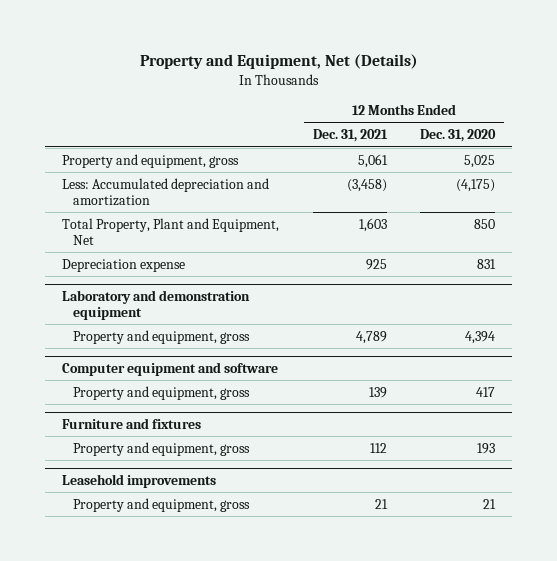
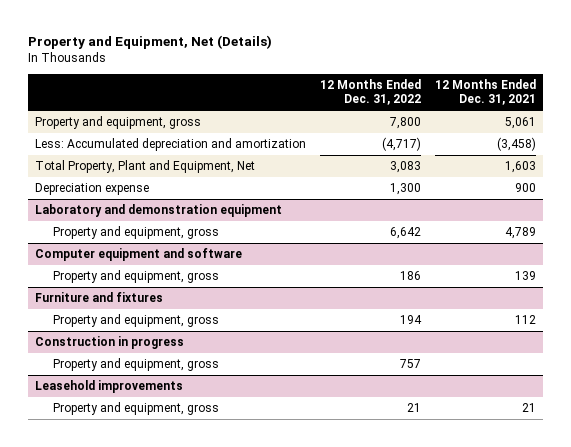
- | 12 Months Ended Dec. 31, 2021 | 12 Months Ended Dec. 31, 2020
+ | 12 Months Ended Dec. 31, 2022 | 12 Months Ended Dec. 31, 2021
- Depreciation expense | 925 | 831
+ Depreciation expense | 1,300 | 900
+ Construction in progress
+ Property and equipment, gross | 757 |

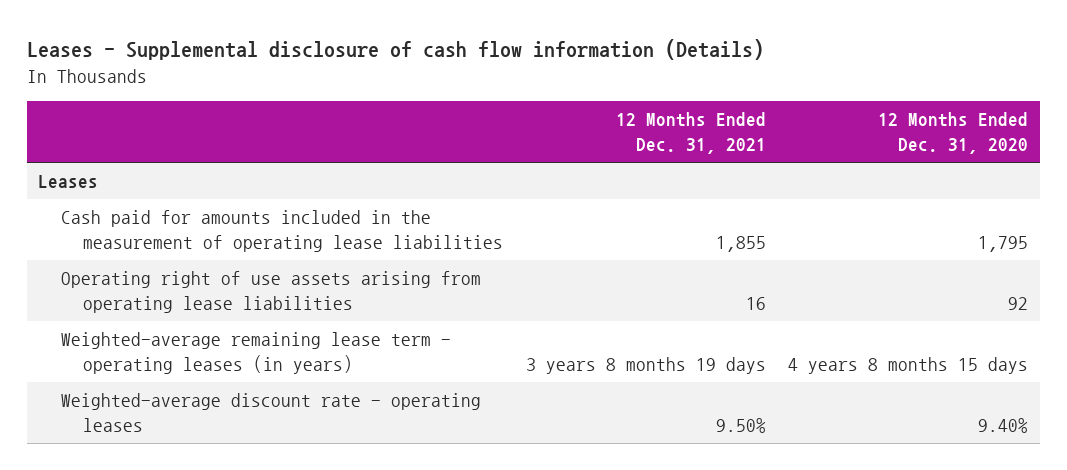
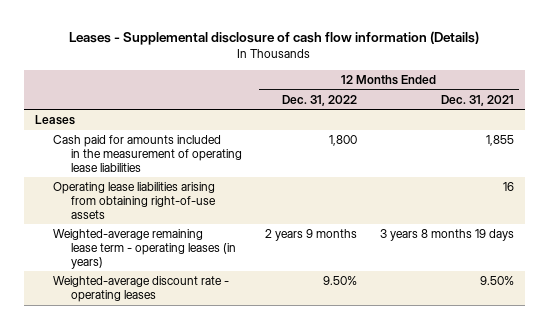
- | 12 Months Ended Dec. 31, 2021 | 12 Months Ended Dec. 31, 2020
+ | 12 Months Ended Dec. 31, 2022 | 12 Months Ended Dec. 31, 2021
- Operating right of use assets arising from operating lease liabilities | 16 | 92
+ Operating lease liabilities arising from obtaining right-of-use assets | | 16

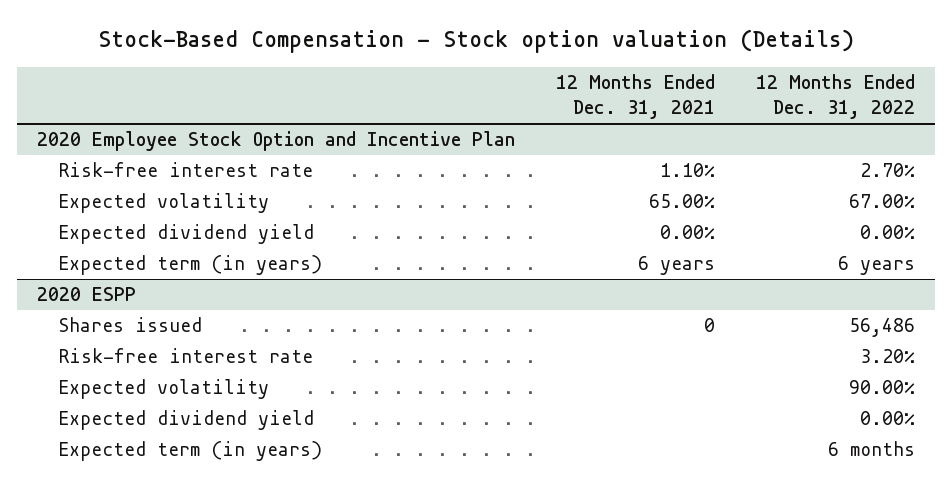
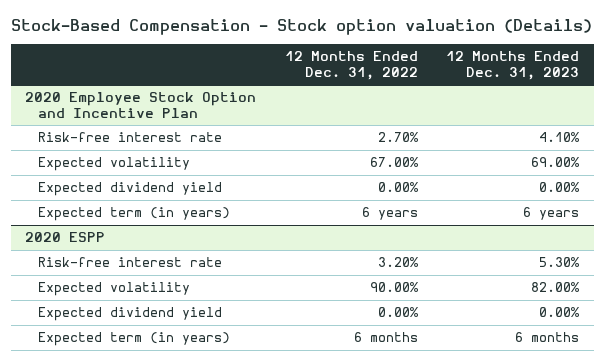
- | 12 Months Ended Dec. 31, 2021 | 12 Months Ended Dec. 31, 2022
+ | 12 Months Ended Dec. 31, 2022 | 12 Months Ended Dec. 31, 2023
@ 2020 ESPP
- Shares issued | 0 | 56,486

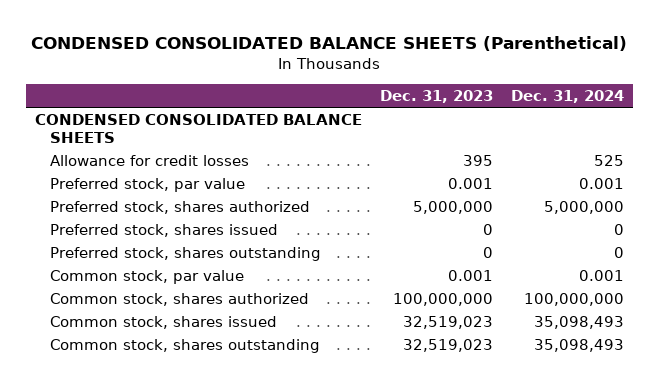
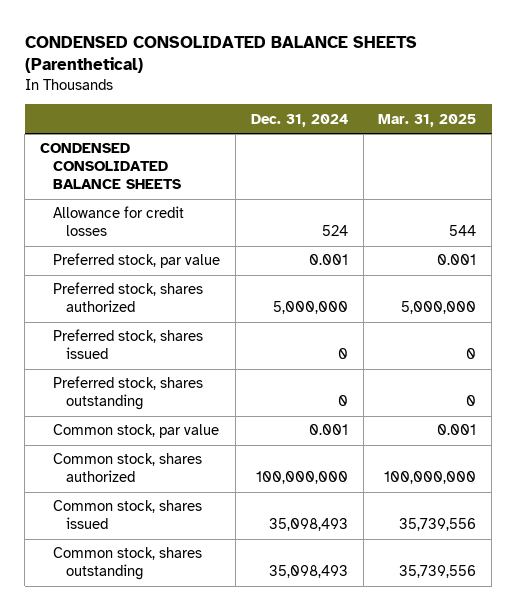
- | Dec. 31, 2023 | Dec. 31, 2024
+ | Dec. 31, 2024 | Mar. 31, 2025
- Allowance for credit losses | 395 | 525
+ Allowance for credit losses | 524 | 544

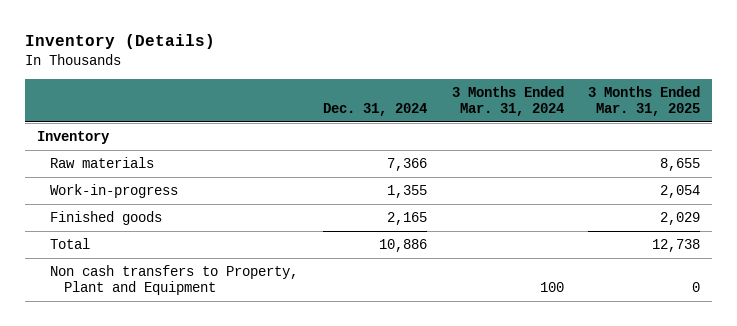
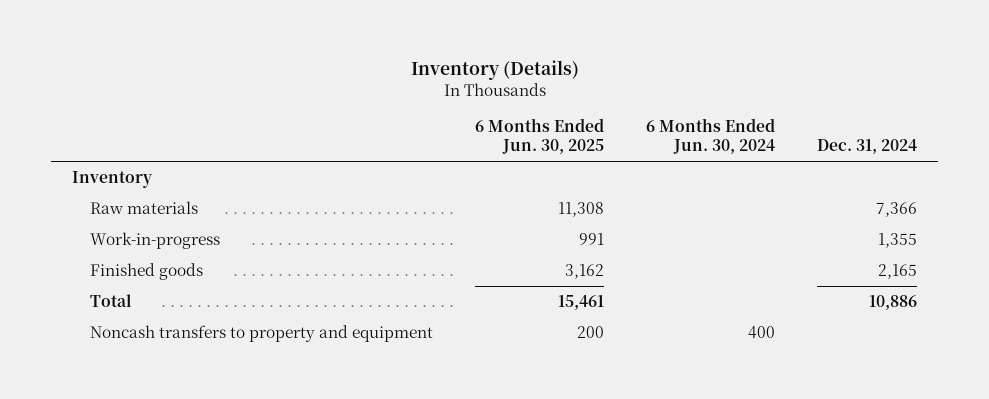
- | Dec. 31, 2024 | 3 Months Ended Mar. 31, 2024 | 3 Months Ended Mar. 31, 2025
+ | 6 Months Ended Jun. 30, 2025 | 6 Months Ended Jun. 30, 2024 | Dec. 31, 2024
- Non cash transfers to Property, Plant and Equipment | | 100 | 0
+ Noncash transfers to property and equipment | 200 | 400 |

